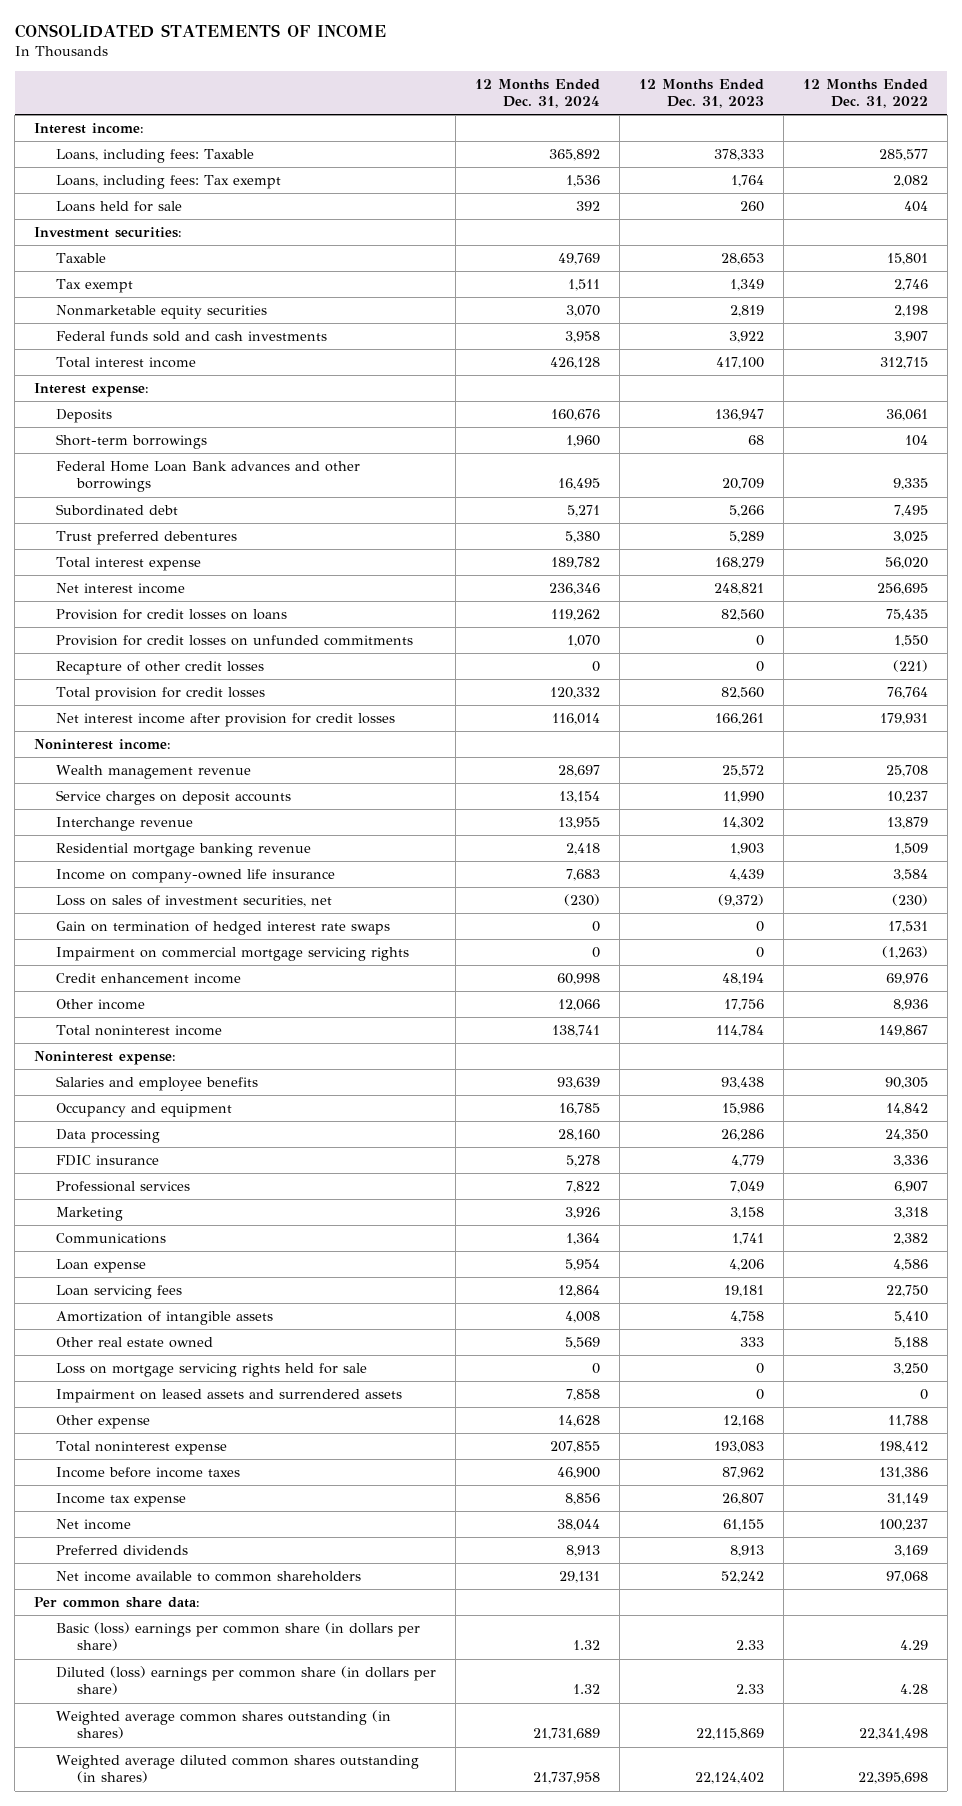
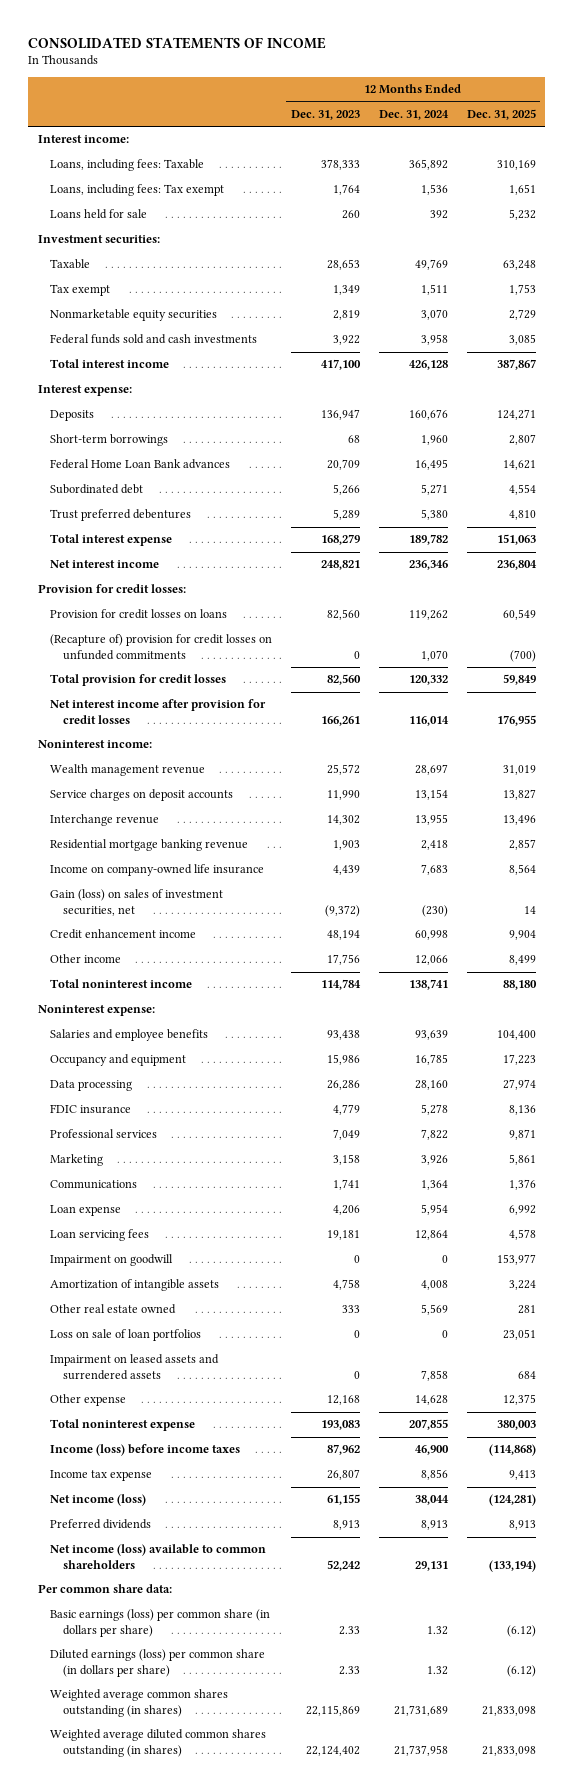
- | 12 Months Ended Dec. 31, 2024 | 12 Months Ended Dec. 31, 2023 | 12 Months Ended Dec. 31, 2022
+ | 12 Months Ended Dec. 31, 2023 | 12 Months Ended Dec. 31, 2024 | 12 Months Ended Dec. 31, 2025
- Federal Home Loan Bank advances and other borrowings | 16,495 | 20,709 | 9,335
+ Federal Home Loan Bank advances | 20,709 | 16,495 | 14,621
+ Provision for credit losses:
- Provision for credit losses on unfunded commitments | 1,070 | 0 | 1,550
- Recapture of other credit losses | 0 | 0 | (221)
+ (Recapture of) provision for credit losses on unfunded commitments | 0 | 1,070 | (700)
- Loss on sales of investment securities, net | (230) | (9,372) | (230)
- Gain on termination of hedged interest rate swaps | 0 | 0 | 17,531
- Impairment on commercial mortgage servicing rights | 0 | 0 | (1,263)
+ Gain (loss) on sales of investment securities, net | (9,372) | (230) | 14
+ Impairment on goodwill | 0 | 0 | 153,977
- Loss on mortgage servicing rights held for sale | 0 | 0 | 3,250
+ Loss on sale of loan portfolios | 0 | 0 | 23,051
- Income before income taxes | 46,900 | 87,962 | 131,386
+ Income (loss) before income taxes | 87,962 | 46,900 | (114,868)
- Net income | 38,044 | 61,155 | 100,237
+ Net income (loss) | 61,155 | 38,044 | (124,281)
- Net income available to common shareholders | 29,131 | 52,242 | 97,068
+ Net income (loss) available to common shareholders | 52,242 | 29,131 | (133,194)
- Basic (loss) earnings per common share (in dollars per share) | 1.32 | 2.33 | 4.29
- Diluted (loss) earnings per common share (in dollars per share) | 1.32 | 2.33 | 4.28
+ Basic earnings (loss) per common share (in dollars per share) | 2.33 | 1.32 | (6.12)
+ Diluted earnings (loss) per common share (in dollars per share) | 2.33 | 1.32 | (6.12)

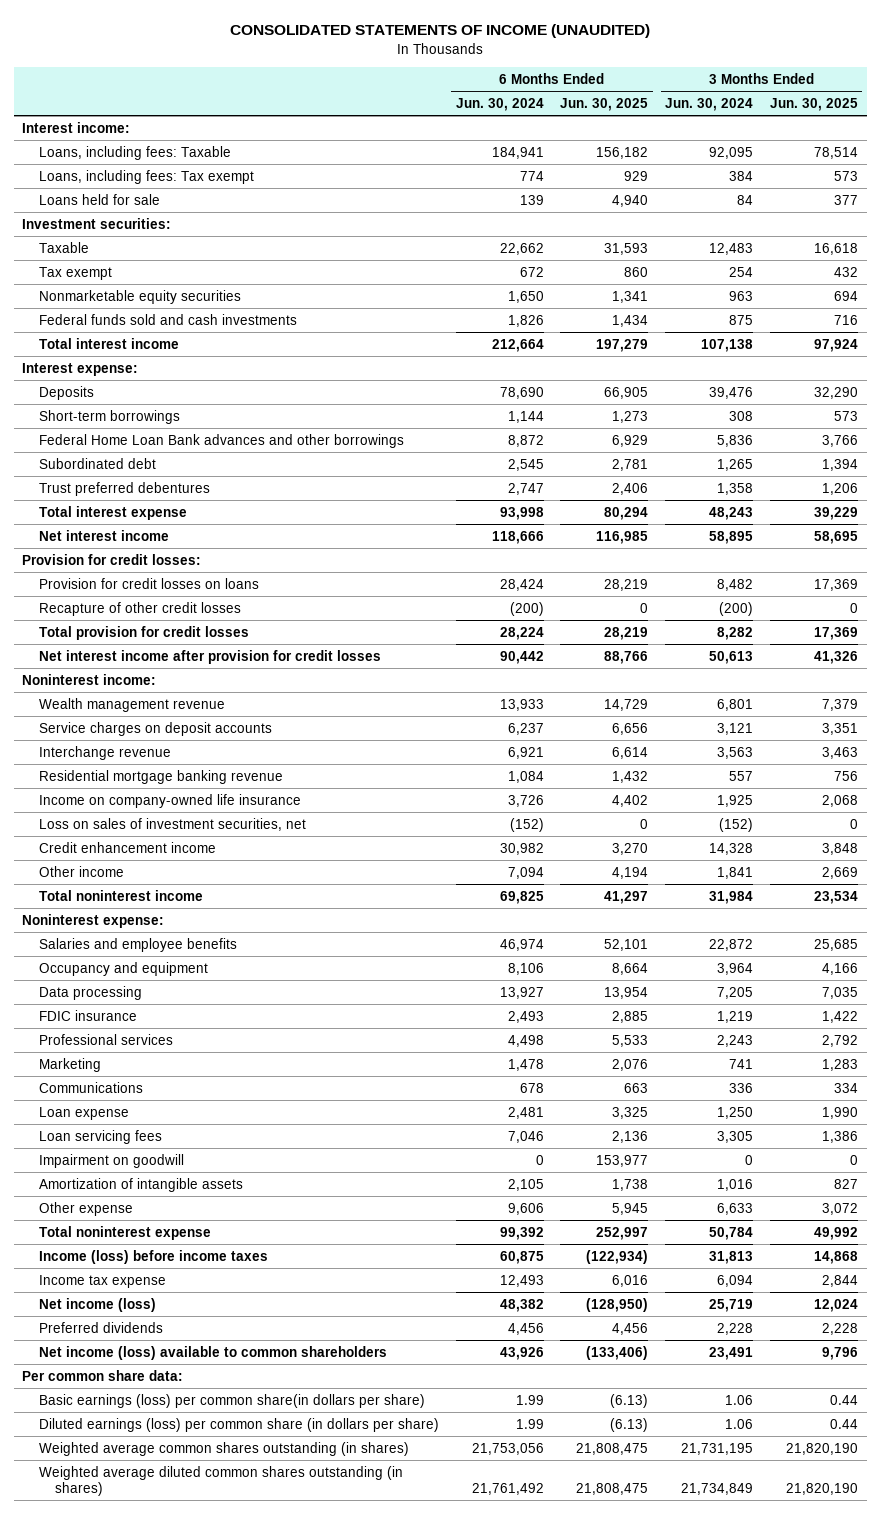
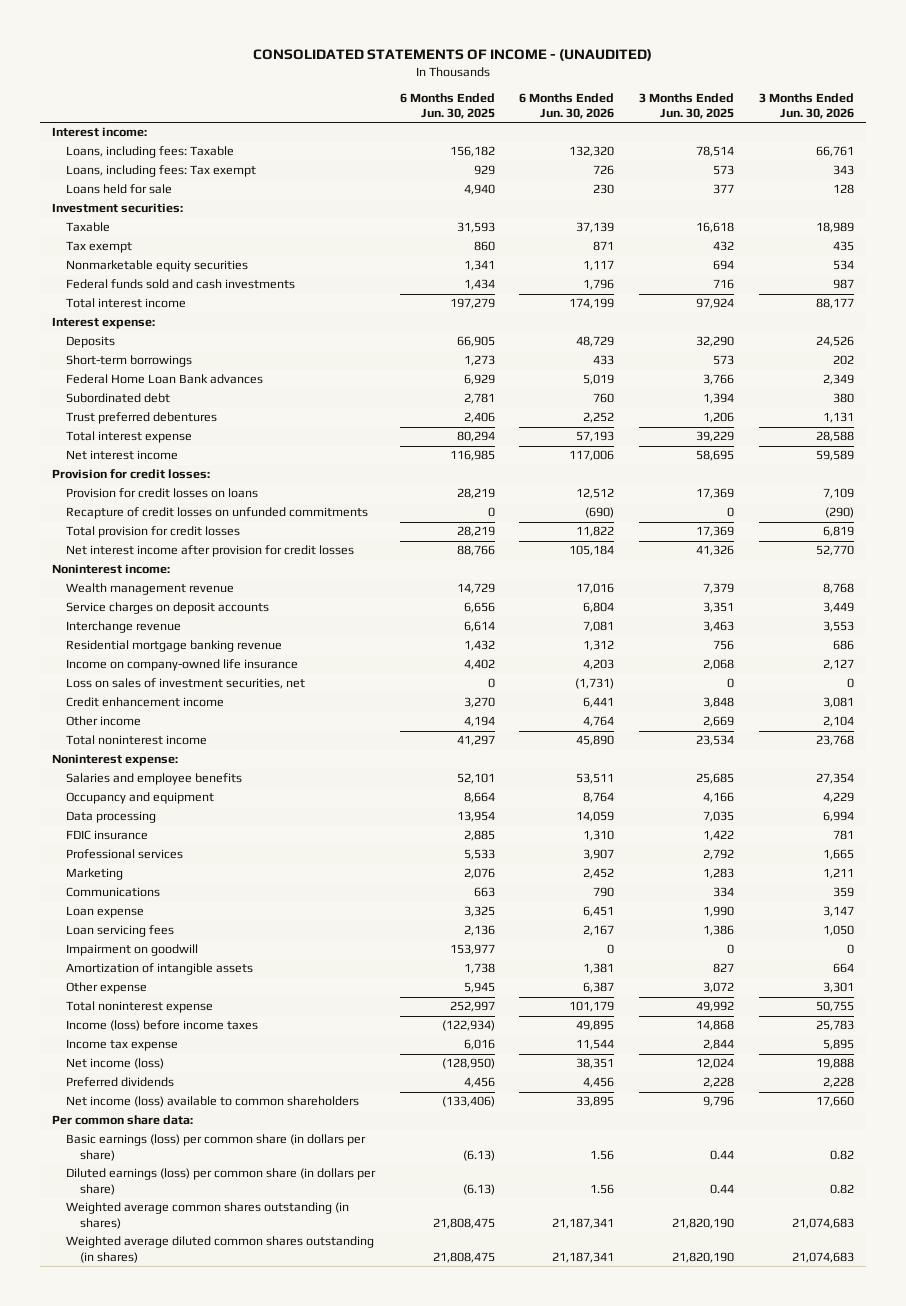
- CONSOLIDATED STATEMENTS OF INCOME (UNAUDITED)
+ CONSOLIDATED STATEMENTS OF INCOME - (UNAUDITED)
- | 6 Months Ended Jun. 30, 2024 | 6 Months Ended Jun. 30, 2025 | 3 Months Ended Jun. 30, 2024 | 3 Months Ended Jun. 30, 2025
+ | 6 Months Ended Jun. 30, 2025 | 6 Months Ended Jun. 30, 2026 | 3 Months Ended Jun. 30, 2025 | 3 Months Ended Jun. 30, 2026
- Federal Home Loan Bank advances and other borrowings | 8,872 | 6,929 | 5,836 | 3,766
+ Federal Home Loan Bank advances | 6,929 | 5,019 | 3,766 | 2,349
- Recapture of other credit losses | (200) | 0 | (200) | 0
+ Recapture of credit losses on unfunded commitments | 0 | (690) | 0 | (290)
- Basic earnings (loss) per common share(in dollars per share) | 1.99 | (6.13) | 1.06 | 0.44
+ Basic earnings (loss) per common share (in dollars per share) | (6.13) | 1.56 | 0.44 | 0.82

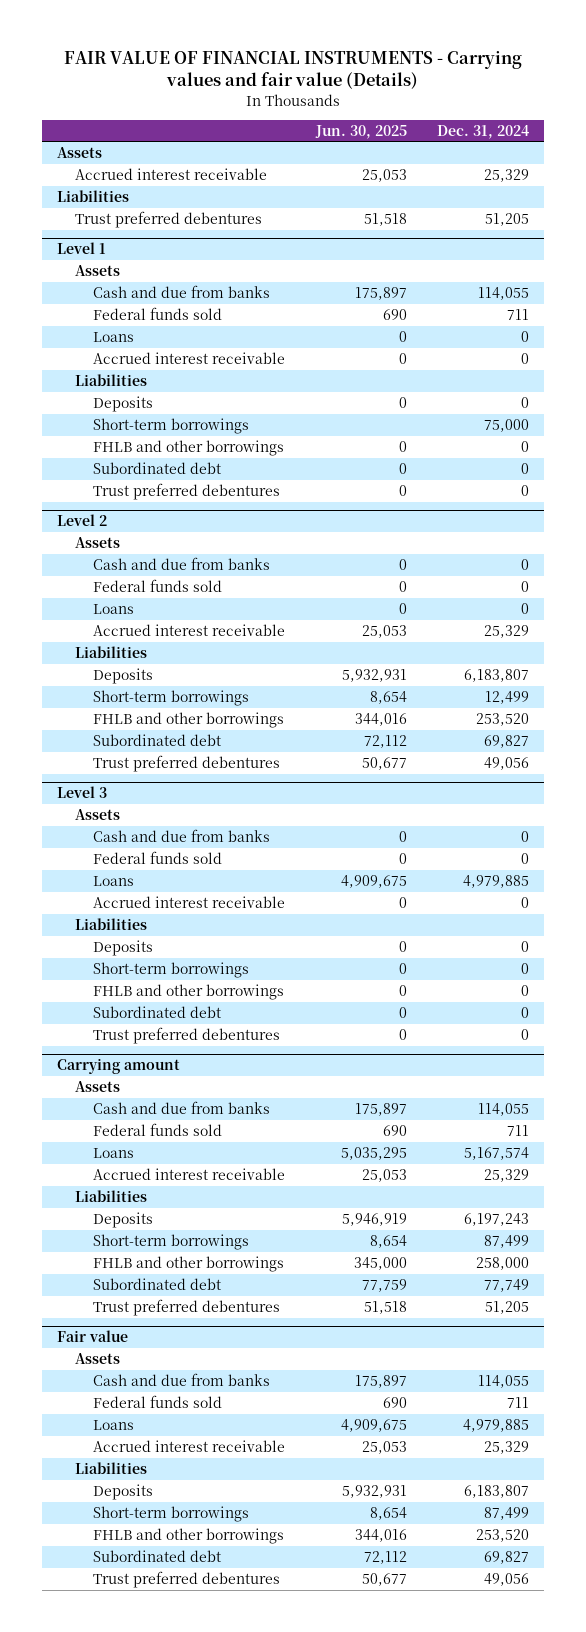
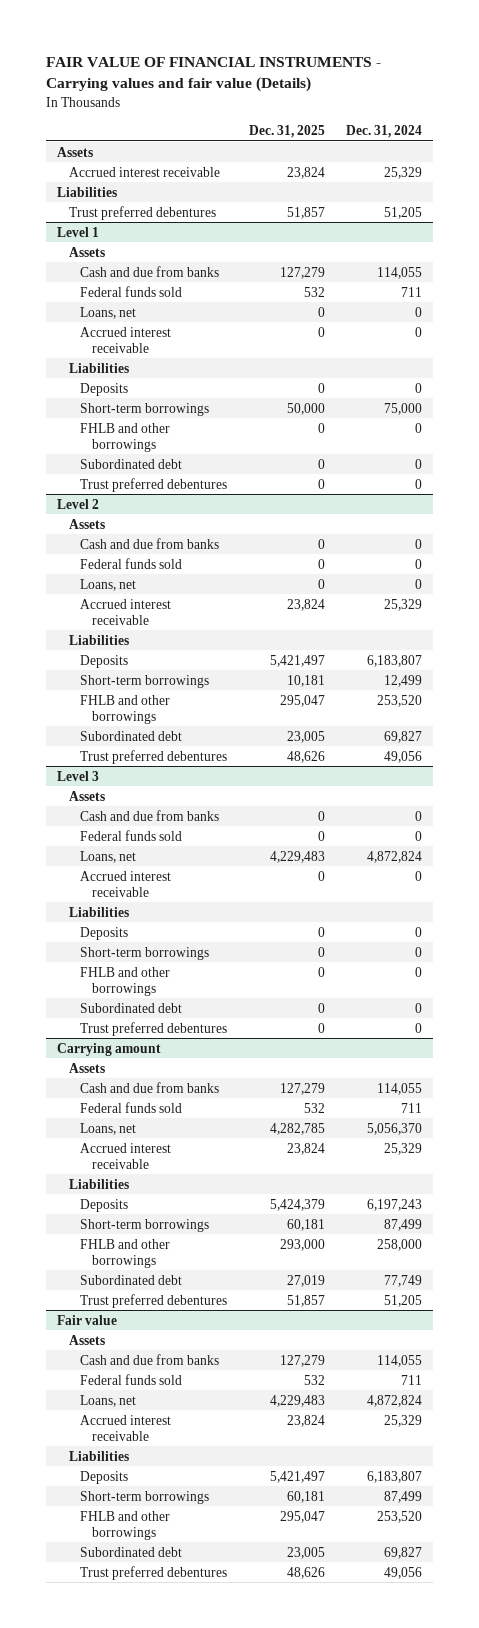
- | Jun. 30, 2025 | Dec. 31, 2024
+ | Dec. 31, 2025 | Dec. 31, 2024
@ Level 1
- Loans | 0 | 0
+ Loans, net | 0 | 0
@ Level 2
- Loans | 0 | 0
+ Loans, net | 0 | 0
@ Level 3
- Loans | 4,909,675 | 4,979,885
+ Loans, net | 4,229,483 | 4,872,824
@ Carrying amount
- Loans | 5,035,295 | 5,167,574
+ Loans, net | 4,282,785 | 5,056,370
@ Fair value
- Loans | 4,909,675 | 4,979,885
+ Loans, net | 4,229,483 | 4,872,824

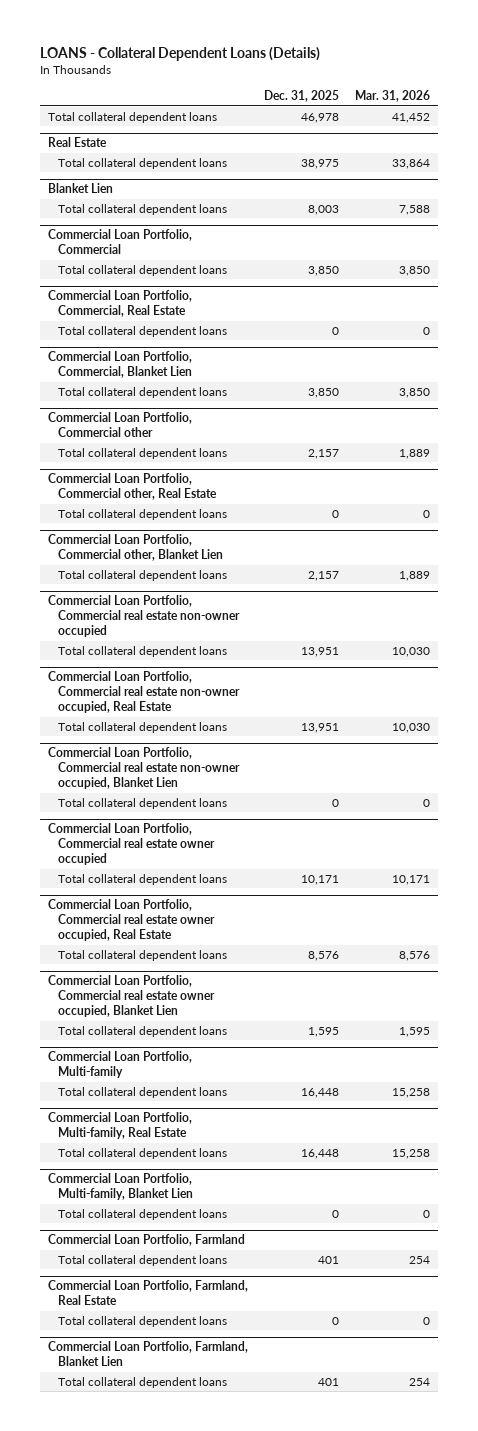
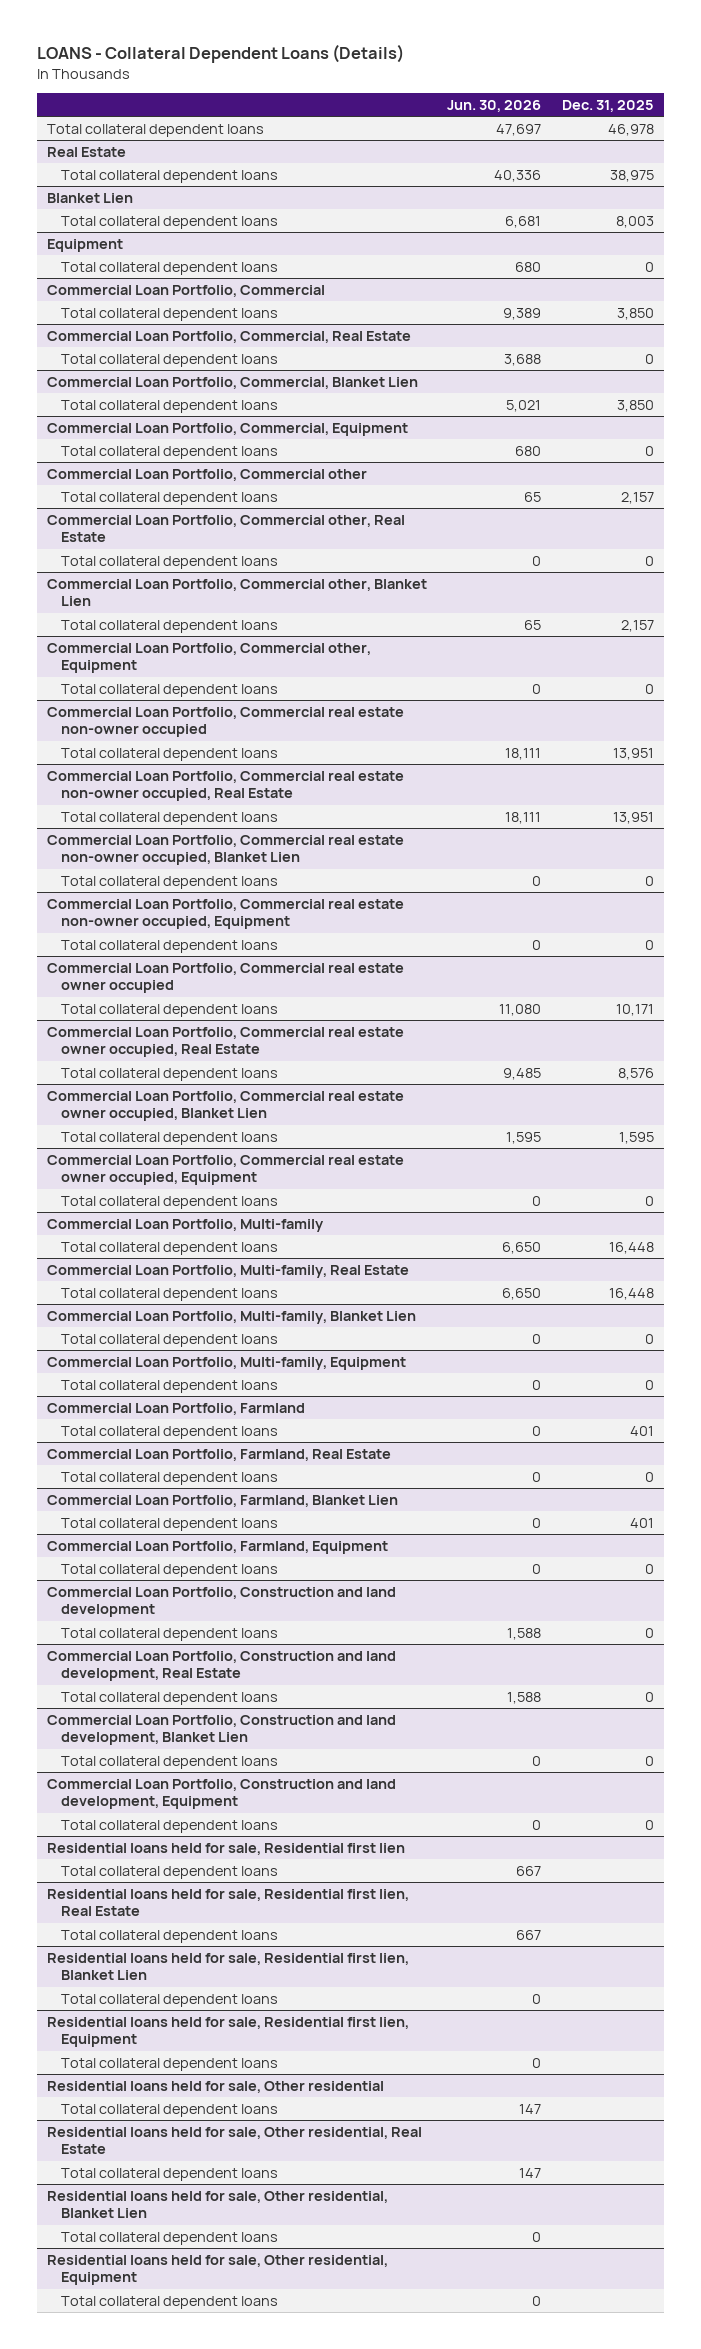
- | Dec. 31, 2025 | Mar. 31, 2026
+ | Jun. 30, 2026 | Dec. 31, 2025
+ Equipment
+ Total collateral dependent loans | 680 | 0
+ Commercial Loan Portfolio, Commercial, Equipment
+ Total collateral dependent loans | 680 | 0
+ Commercial Loan Portfolio, Commercial other, Equipment
+ Total collateral dependent loans | 0 | 0
+ Commercial Loan Portfolio, Commercial real estate non-owner occupied, Equipment
+ Total collateral dependent loans | 0 | 0
+ Commercial Loan Portfolio, Commercial real estate owner occupied, Equipment
+ Total collateral dependent loans | 0 | 0
+ Commercial Loan Portfolio, Multi-family, Equipment
+ Total collateral dependent loans | 0 | 0
+ Commercial Loan Portfolio, Farmland, Equipment
+ Total collateral dependent loans | 0 | 0
+ Commercial Loan Portfolio, Construction and land development
+ Total collateral dependent loans | 1,588 | 0
+ Commercial Loan Portfolio, Construction and land development, Real Estate
+ Total collateral dependent loans | 1,588 | 0
+ Commercial Loan Portfolio, Construction and land development, Blanket Lien
+ Total collateral dependent loans | 0 | 0
+ Commercial Loan Portfolio, Construction and land development, Equipment
+ Total collateral dependent loans | 0 | 0
+ Residential loans held for sale, Residential first lien
+ Total collateral dependent loans | 667 |
+ Residential loans held for sale, Residential first lien, Real Estate
+ Total collateral dependent loans | 667 |
+ Residential loans held for sale, Residential first lien, Blanket Lien
+ Total collateral dependent loans | 0 |
+ Residential loans held for sale, Residential first lien, Equipment
+ Total collateral dependent loans | 0 |
+ Residential loans held for sale, Other residential
+ Total collateral dependent loans | 147 |
+ Residential loans held for sale, Other residential, Real Estate
+ Total collateral dependent loans | 147 |
+ Residential loans held for sale, Other residential, Blanket Lien
+ Total collateral dependent loans | 0 |
+ Residential loans held for sale, Other residential, Equipment
+ Total collateral dependent loans | 0 |

